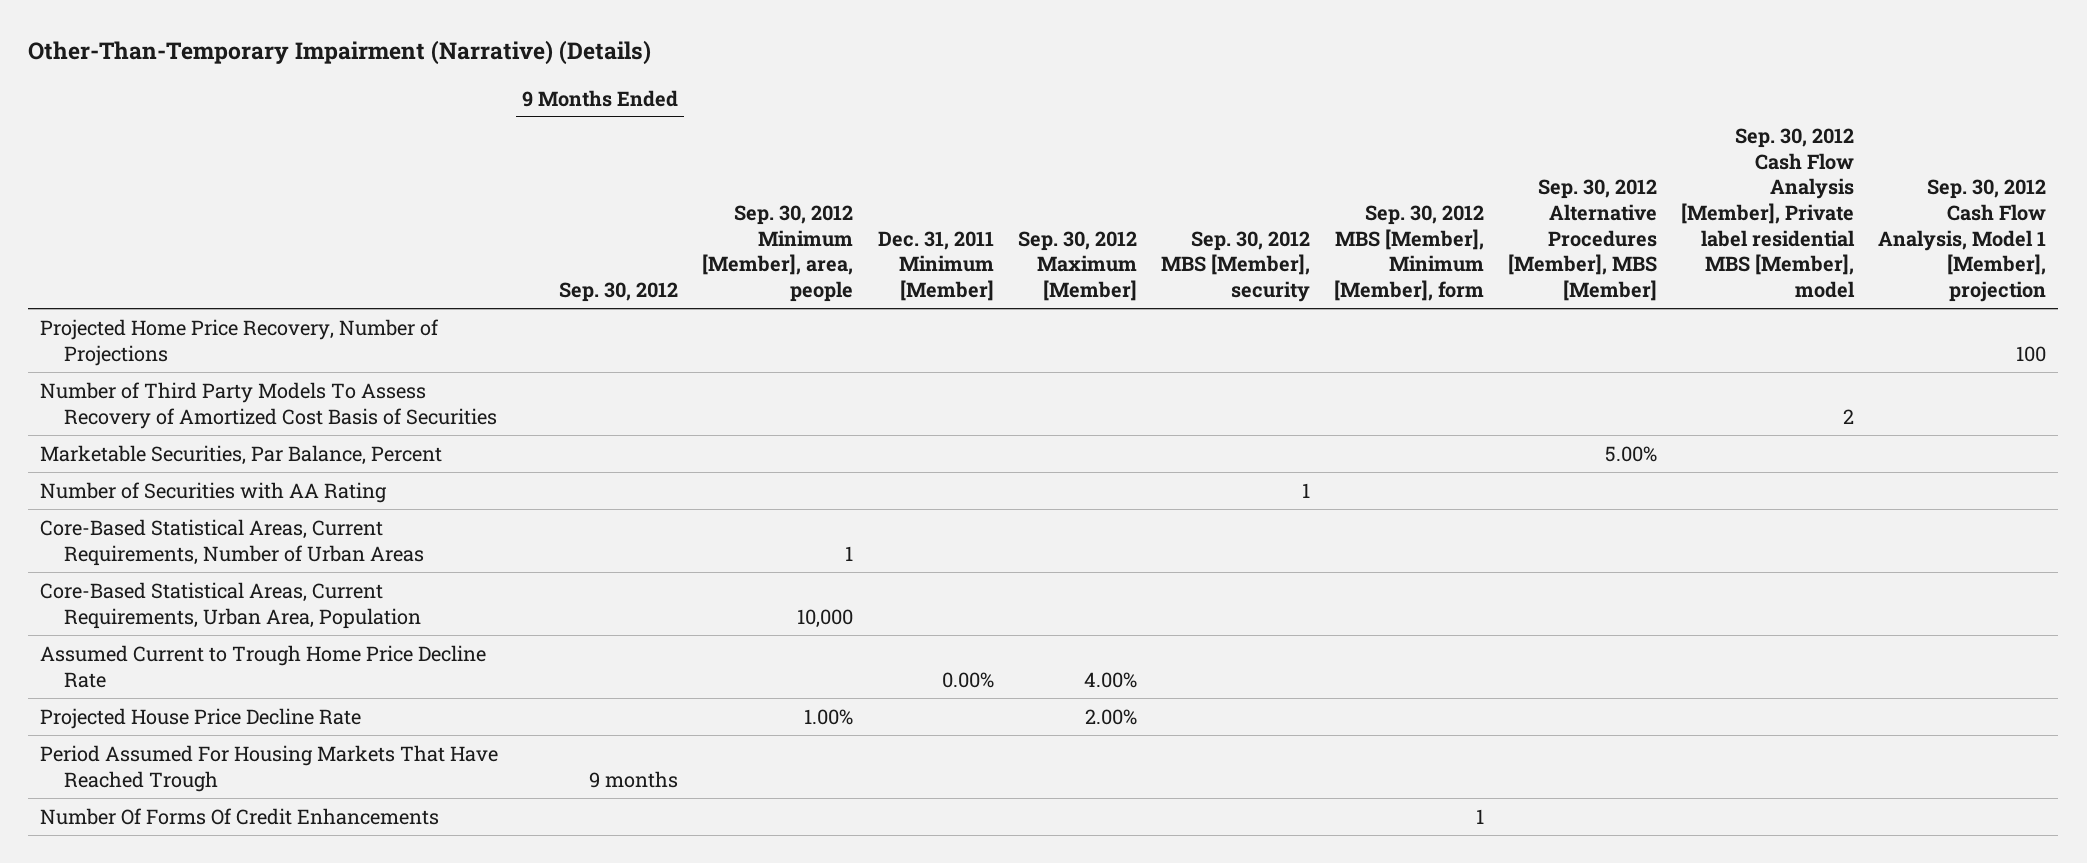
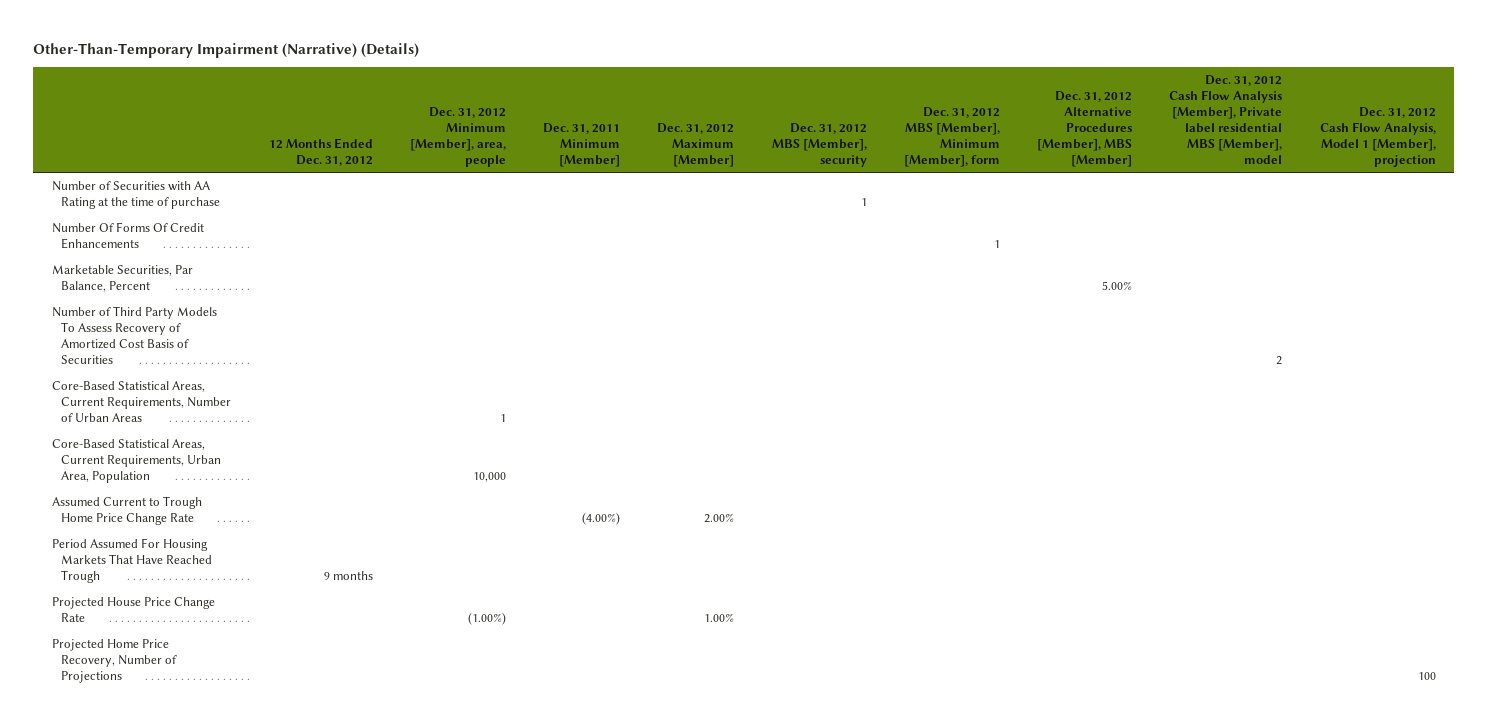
- | 9 Months Ended Sep. 30, 2012 | Sep. 30, 2012 Minimum [Member], area, people | Dec. 31, 2011 Minimum [Member] | Sep. 30, 2012 Maximum [Member] | Sep. 30, 2012 MBS [Member], security | Sep. 30, 2012 MBS [Member], Minimum [Member], form | Sep. 30, 2012 Alternative Procedures [Member], MBS [Member] | Sep. 30, 2012 Cash Flow Analysis [Member], Private label residential MBS [Member], model | Sep. 30, 2012 Cash Flow Analysis, Model 1 [Member], projection
+ | 12 Months Ended Dec. 31, 2012 | Dec. 31, 2012 Minimum [Member], area, people | Dec. 31, 2011 Minimum [Member] | Dec. 31, 2012 Maximum [Member] | Dec. 31, 2012 MBS [Member], security | Dec. 31, 2012 MBS [Member], Minimum [Member], form | Dec. 31, 2012 Alternative Procedures [Member], MBS [Member] | Dec. 31, 2012 Cash Flow Analysis [Member], Private label residential MBS [Member], model | Dec. 31, 2012 Cash Flow Analysis, Model 1 [Member], projection
+ Number of Securities with AA Rating at the time of purchase | | | | | 1 | | | |
moved up: Number Of Forms Of Credit Enhancements | | | | | | 1 | | |
- Number of Securities with AA Rating | | | | | 1 | | | |
moved down: Number of Third Party Models To Assess Recovery of Amortized Cost Basis of Securities | | | | | | | | 2 |
- Assumed Current to Trough Home Price Decline Rate | | | 0.00% | 4.00% | | | | |
- Projected House Price Decline Rate | | 1.00% | | 2.00% | | | | |
+ Assumed Current to Trough Home Price Change Rate | | | (4.00%) | 2.00% | | | | |
+ Projected House Price Change Rate | | (1.00%) | | 1.00% | | | | |
moved down: Projected Home Price Recovery, Number of Projections | | | | | | | | | 100

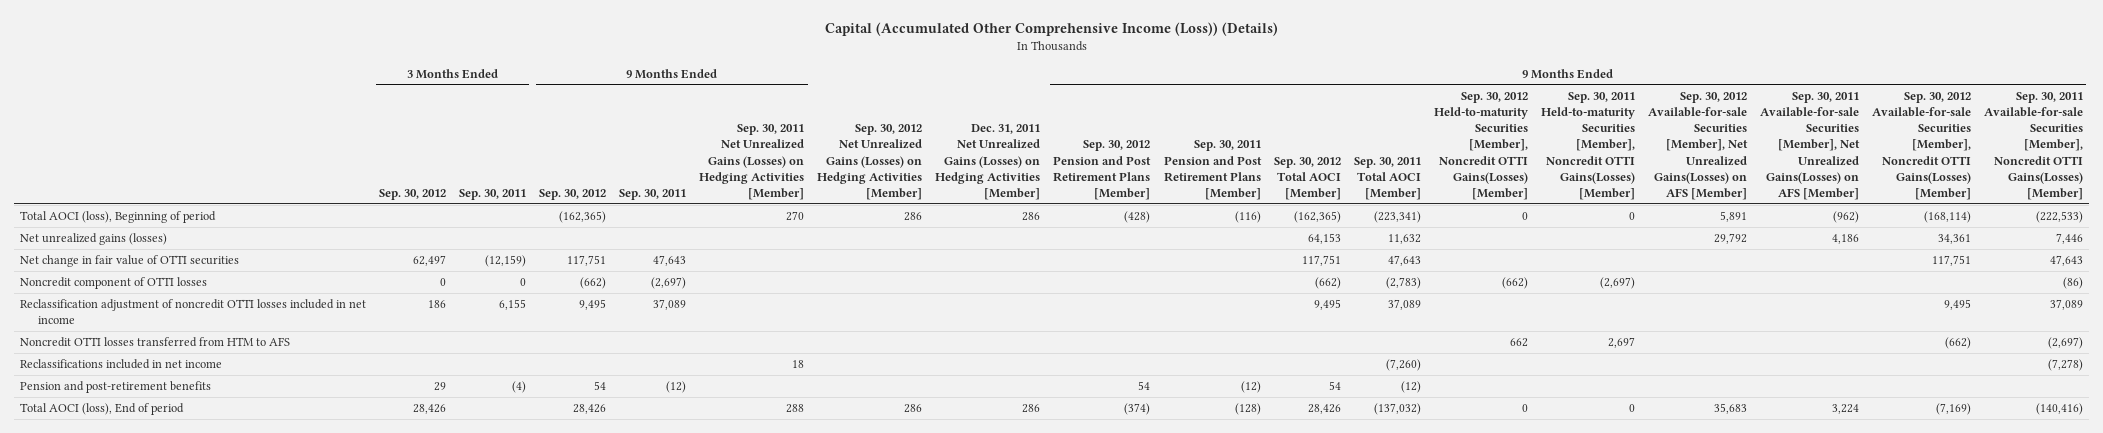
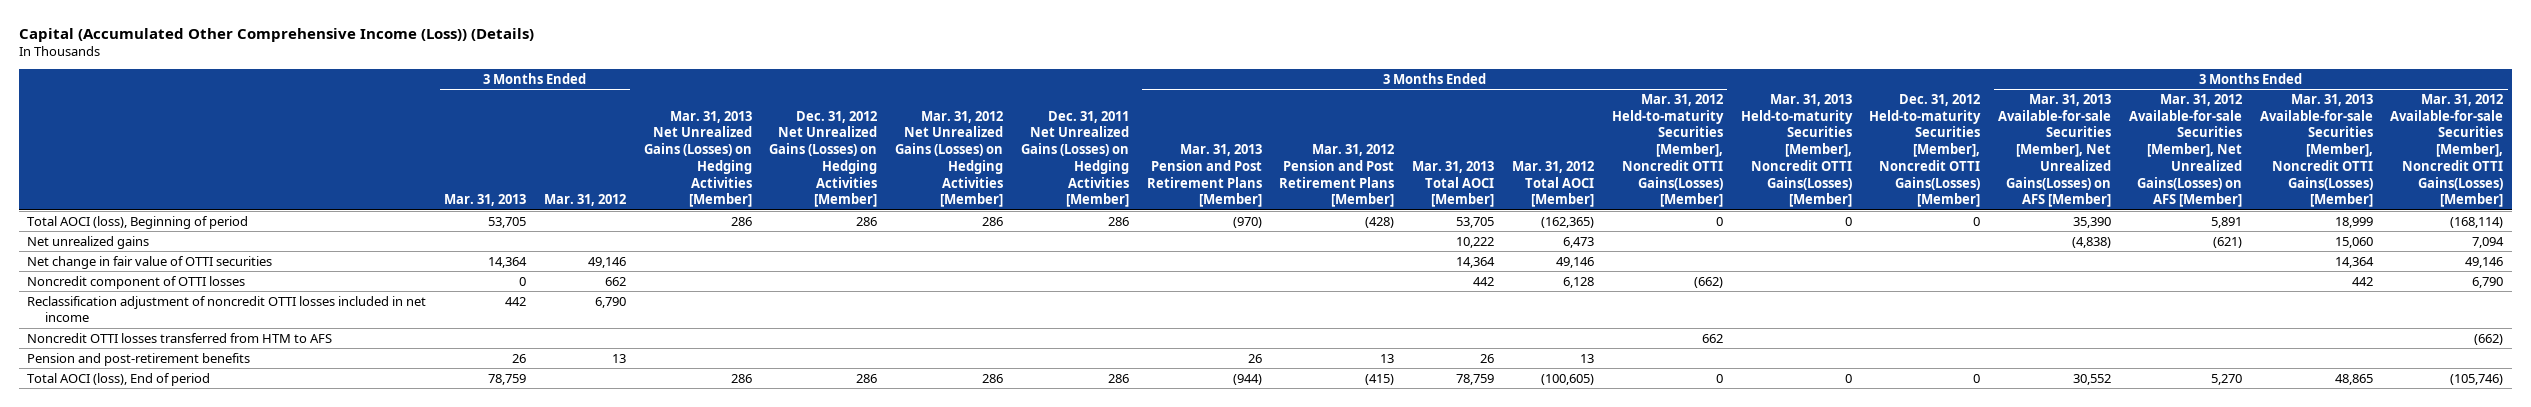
- | 3 Months Ended Sep. 30, 2012 | 3 Months Ended Sep. 30, 2011 | 9 Months Ended Sep. 30, 2012 | 9 Months Ended Sep. 30, 2011 | 9 Months Ended Sep. 30, 2011 Net Unrealized Gains (Losses) on Hedging Activities [Member] | Sep. 30, 2012 Net Unrealized Gains (Losses) on Hedging Activities [Member] | Dec. 31, 2011 Net Unrealized Gains (Losses) on Hedging Activities [Member] | 9 Months Ended Sep. 30, 2012 Pension and Post Retirement Plans [Member] | 9 Months Ended Sep. 30, 2011 Pension and Post Retirement Plans [Member] | 9 Months Ended Sep. 30, 2012 Total AOCI [Member] | 9 Months Ended Sep. 30, 2011 Total AOCI [Member] | 9 Months Ended Sep. 30, 2012 Held-to-maturity Securities [Member], Noncredit OTTI Gains(Losses) [Member] | 9 Months Ended Sep. 30, 2011 Held-to-maturity Securities [Member], Noncredit OTTI Gains(Losses) [Member] | 9 Months Ended Sep. 30, 2012 Available-for-sale Securities [Member], Net Unrealized Gains(Losses) on AFS [Member] | 9 Months Ended Sep. 30, 2011 Available-for-sale Securities [Member], Net Unrealized Gains(Losses) on AFS [Member] | 9 Months Ended Sep. 30, 2012 Available-for-sale Securities [Member], Noncredit OTTI Gains(Losses) [Member] | 9 Months Ended Sep. 30, 2011 Available-for-sale Securities [Member], Noncredit OTTI Gains(Losses) [Member]
+ | 3 Months Ended Mar. 31, 2013 | 3 Months Ended Mar. 31, 2012 | Mar. 31, 2013 Net Unrealized Gains (Losses) on Hedging Activities [Member] | Dec. 31, 2012 Net Unrealized Gains (Losses) on Hedging Activities [Member] | Mar. 31, 2012 Net Unrealized Gains (Losses) on Hedging Activities [Member] | Dec. 31, 2011 Net Unrealized Gains (Losses) on Hedging Activities [Member] | 3 Months Ended Mar. 31, 2013 Pension and Post Retirement Plans [Member] | 3 Months Ended Mar. 31, 2012 Pension and Post Retirement Plans [Member] | 3 Months Ended Mar. 31, 2013 Total AOCI [Member] | 3 Months Ended Mar. 31, 2012 Total AOCI [Member] | 3 Months Ended Mar. 31, 2012 Held-to-maturity Securities [Member], Noncredit OTTI Gains(Losses) [Member] | Mar. 31, 2013 Held-to-maturity Securities [Member], Noncredit OTTI Gains(Losses) [Member] | Dec. 31, 2012 Held-to-maturity Securities [Member], Noncredit OTTI Gains(Losses) [Member] | 3 Months Ended Mar. 31, 2013 Available-for-sale Securities [Member], Net Unrealized Gains(Losses) on AFS [Member] | 3 Months Ended Mar. 31, 2012 Available-for-sale Securities [Member], Net Unrealized Gains(Losses) on AFS [Member] | 3 Months Ended Mar. 31, 2013 Available-for-sale Securities [Member], Noncredit OTTI Gains(Losses) [Member] | 3 Months Ended Mar. 31, 2012 Available-for-sale Securities [Member], Noncredit OTTI Gains(Losses) [Member]
- Net unrealized gains (losses) | | | | | | | | | | 64,153 | 11,632 | | | 29,792 | 4,186 | 34,361 | 7,446
+ Net unrealized gains | | | | | | | | | 10,222 | 6,473 | | | | (4,838) | (621) | 15,060 | 7,094
- Reclassifications included in net income | | | | | 18 | | | | | | (7,260) | | | | | | (7,278)

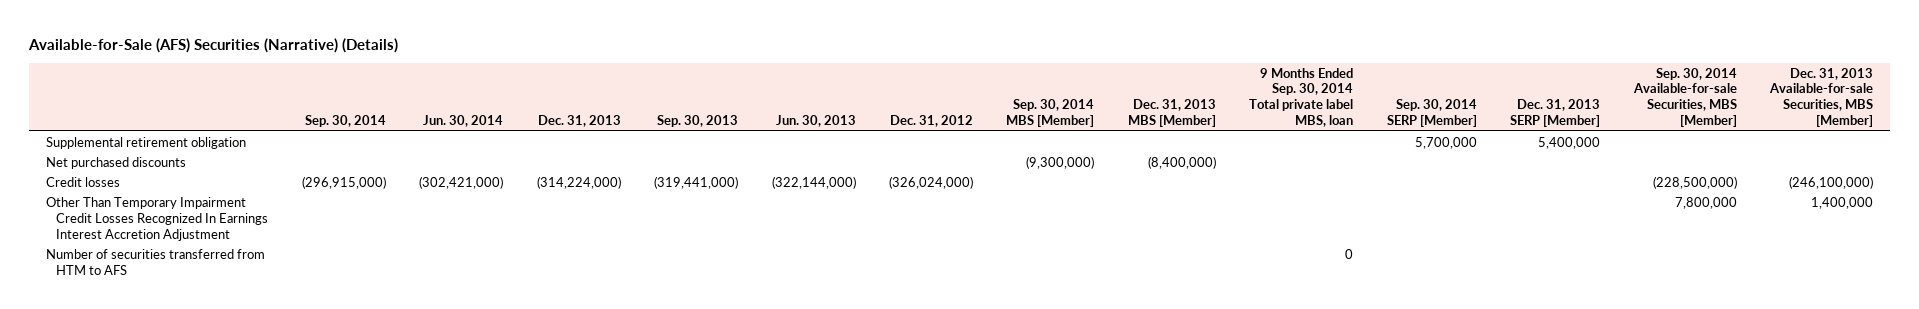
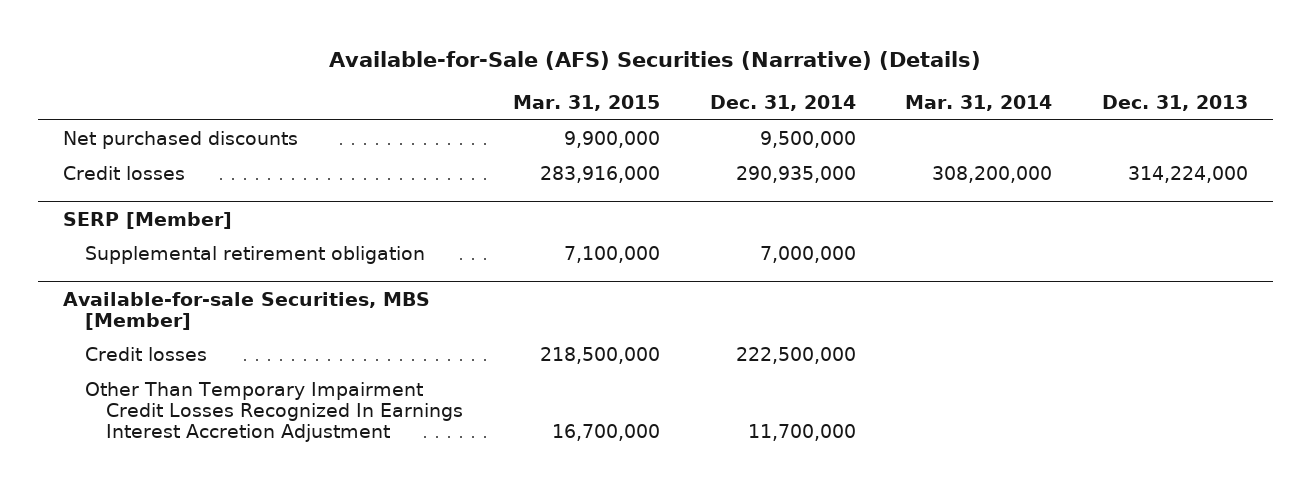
- | Sep. 30, 2014 | Jun. 30, 2014 | Dec. 31, 2013 | Sep. 30, 2013 | Jun. 30, 2013 | Dec. 31, 2012 | Sep. 30, 2014 MBS [Member] | Dec. 31, 2013 MBS [Member] | 9 Months Ended Sep. 30, 2014 Total private label MBS, loan | Sep. 30, 2014 SERP [Member] | Dec. 31, 2013 SERP [Member] | Sep. 30, 2014 Available-for-sale Securities, MBS [Member] | Dec. 31, 2013 Available-for-sale Securities, MBS [Member]
+ | Mar. 31, 2015 | Dec. 31, 2014 | Mar. 31, 2014 | Dec. 31, 2013
- Supplemental retirement obligation | | | | | | | | | | 5,700,000 | 5,400,000 | |
- Credit losses | (296,915,000) | (302,421,000) | (314,224,000) | (319,441,000) | (322,144,000) | (326,024,000) | | | | | | (228,500,000) | (246,100,000)
- Other Than Temporary Impairment Credit Losses Recognized In Earnings Interest Accretion Adjustment | | | | | | | | | | | | 7,800,000 | 1,400,000
- Number of securities transferred from HTM to AFS | | | | | | | | | 0 | | | |
+ Credit losses | 283,916,000 | 290,935,000 | 308,200,000 | 314,224,000
+ SERP [Member]
+ Supplemental retirement obligation | 7,100,000 | 7,000,000 | |
+ Available-for-sale Securities, MBS [Member]
+ Credit losses | 218,500,000 | 222,500,000 | |
+ Other Than Temporary Impairment Credit Losses Recognized In Earnings Interest Accretion Adjustment | 16,700,000 | 11,700,000 | |

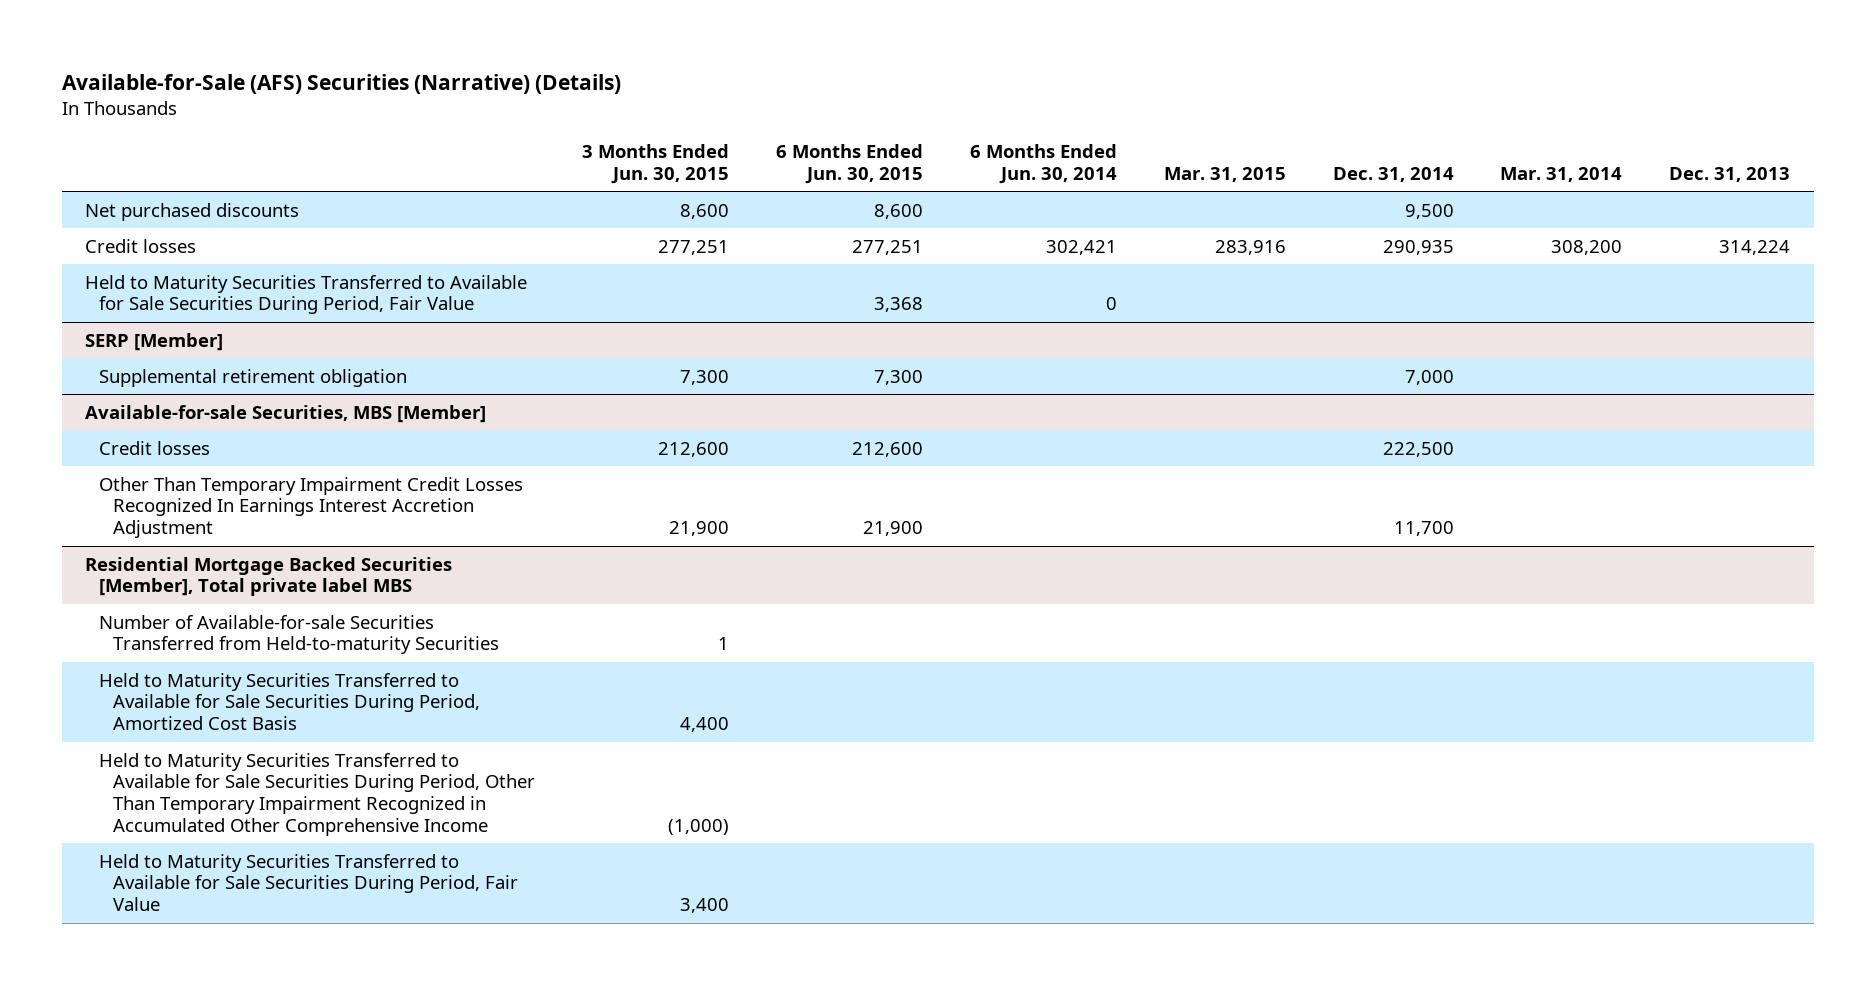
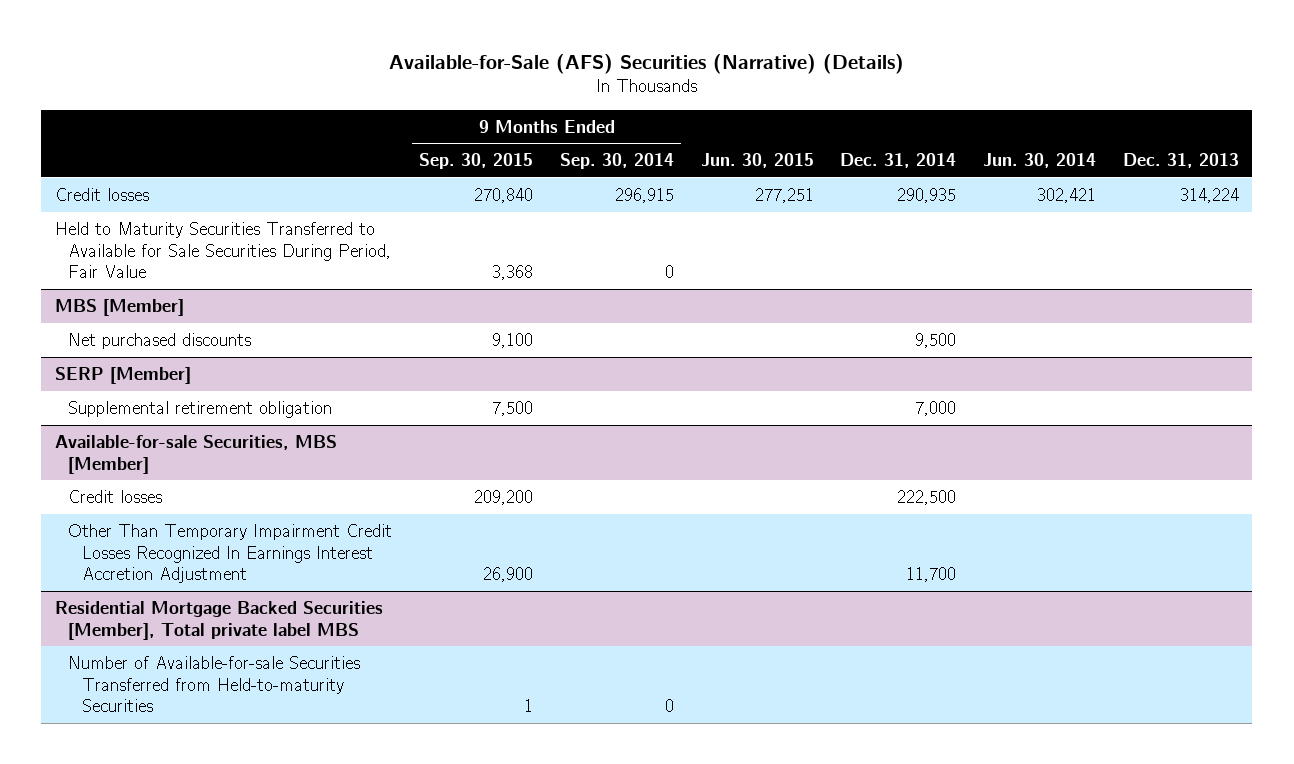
- | 3 Months Ended Jun. 30, 2015 | 6 Months Ended Jun. 30, 2015 | 6 Months Ended Jun. 30, 2014 | Mar. 31, 2015 | Dec. 31, 2014 | Mar. 31, 2014 | Dec. 31, 2013
+ | 9 Months Ended Sep. 30, 2015 | 9 Months Ended Sep. 30, 2014 | Jun. 30, 2015 | Dec. 31, 2014 | Jun. 30, 2014 | Dec. 31, 2013
- Net purchased discounts | 8,600 | 8,600 | | | 9,500 | |
+ MBS [Member]
+ Net purchased discounts | 9,100 | | | 9,500 | |
@ Residential Mortgage Backed Securities [Member], Total private label MBS
- Held to Maturity Securities Transferred to Available for Sale Securities During Period, Amortized Cost Basis | 4,400 | | | | | |
- Held to Maturity Securities Transferred to Available for Sale Securities During Period, Other Than Temporary Impairment Recognized in Accumulated Other Comprehensive Income | (1,000) | | | | | |
- Held to Maturity Securities Transferred to Available for Sale Securities During Period, Fair Value | 3,400 | | | | | |

